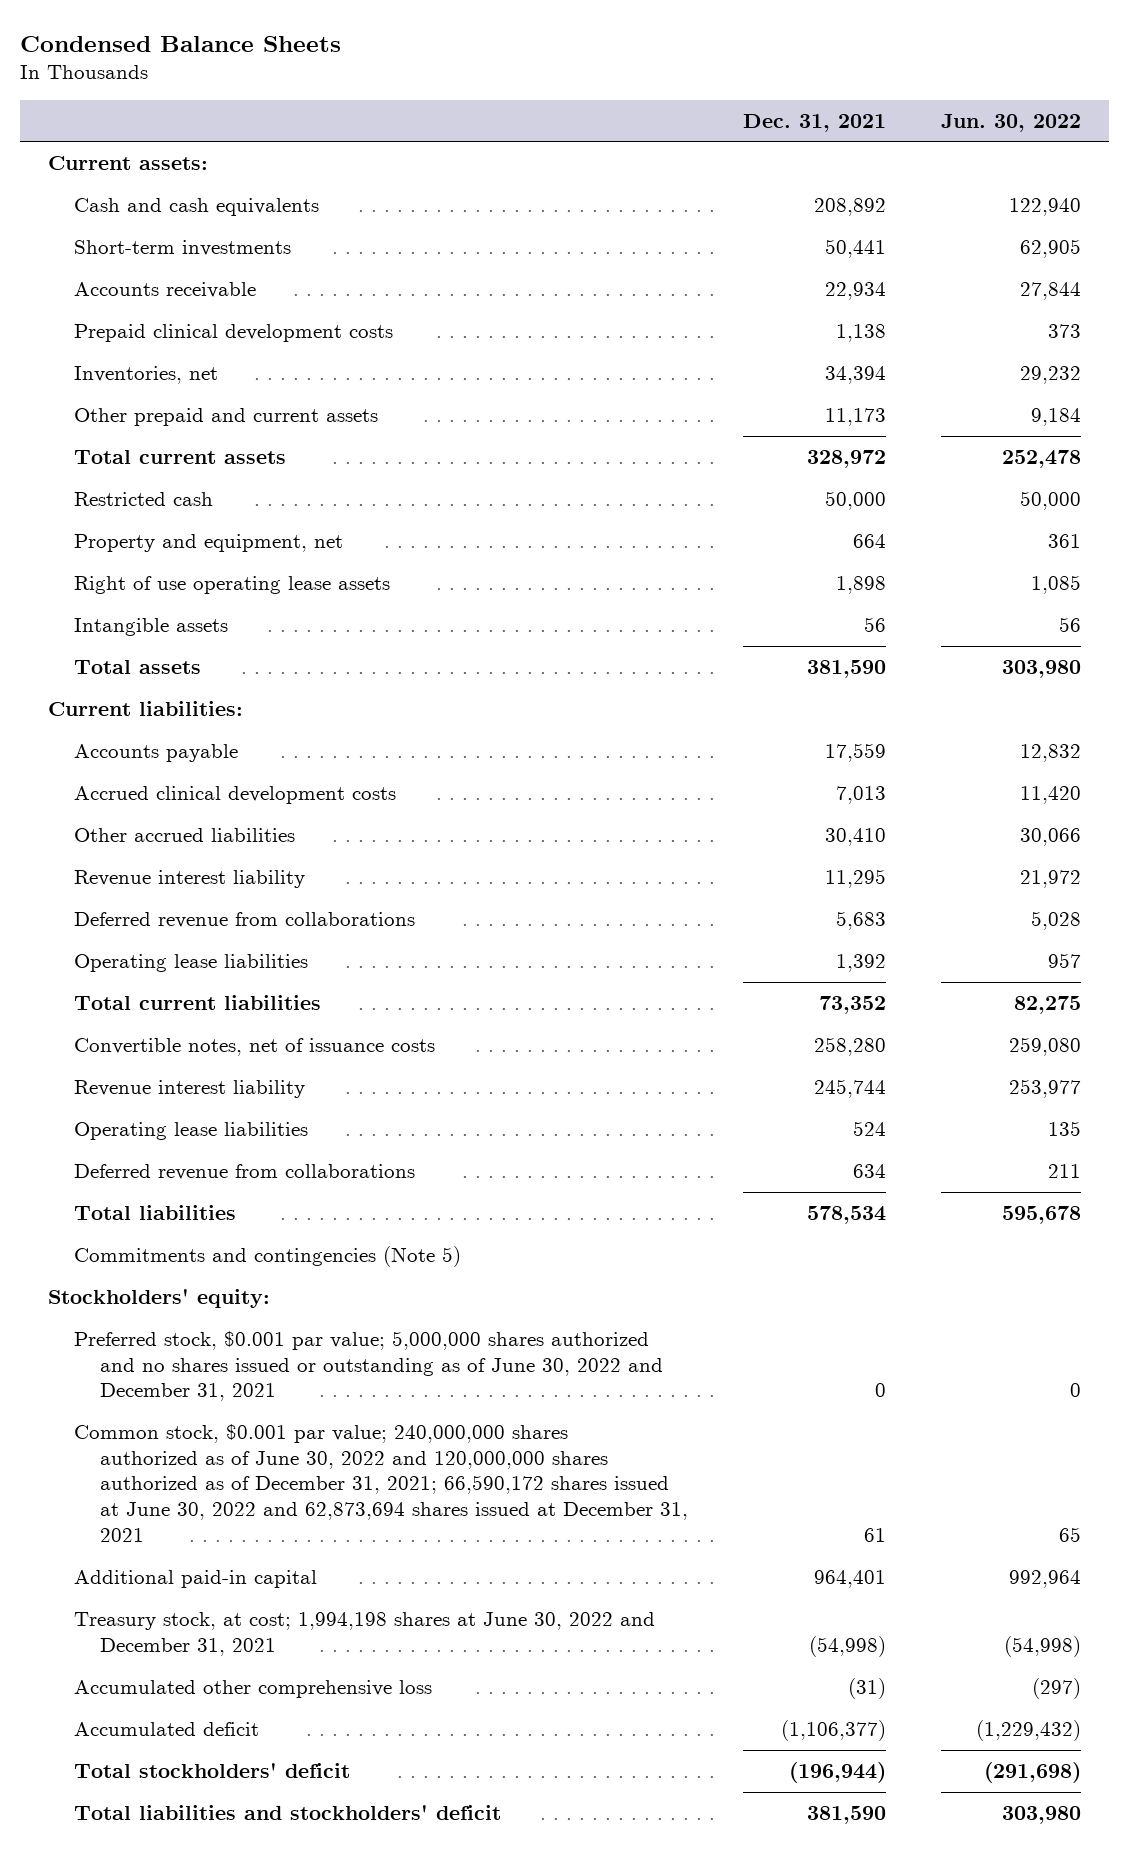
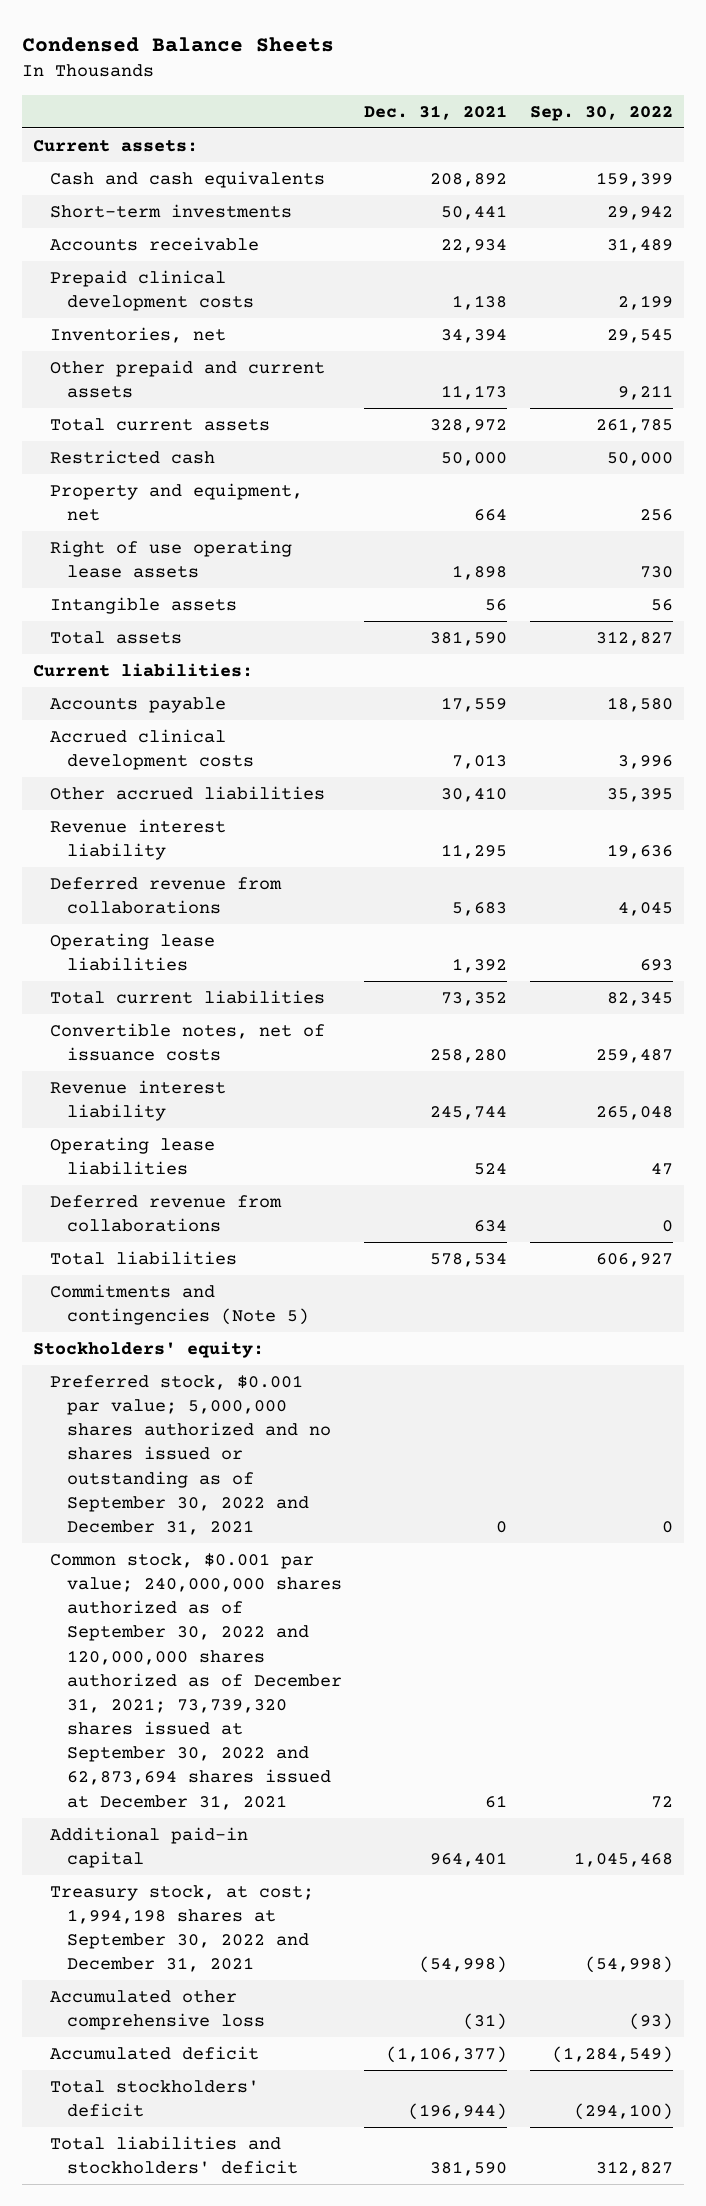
- | Dec. 31, 2021 | Jun. 30, 2022
+ | Dec. 31, 2021 | Sep. 30, 2022
- Preferred stock, $0.001 par value; 5,000,000 shares authorized and no shares issued or outstanding as of June 30, 2022 and December 31, 2021 | 0 | 0
- Common stock, $0.001 par value; 240,000,000 shares authorized as of June 30, 2022 and 120,000,000 shares authorized as of December 31, 2021; 66,590,172 shares issued at June 30, 2022 and 62,873,694 shares issued at December 31, 2021 | 61 | 65
+ Preferred stock, $0.001 par value; 5,000,000 shares authorized and no shares issued or outstanding as of September 30, 2022 and December 31, 2021 | 0 | 0
+ Common stock, $0.001 par value; 240,000,000 shares authorized as of September 30, 2022 and 120,000,000 shares authorized as of December 31, 2021; 73,739,320 shares issued at September 30, 2022 and 62,873,694 shares issued at December 31, 2021 | 61 | 72
- Treasury stock, at cost; 1,994,198 shares at June 30, 2022 and December 31, 2021 | (54,998) | (54,998)
+ Treasury stock, at cost; 1,994,198 shares at September 30, 2022 and December 31, 2021 | (54,998) | (54,998)

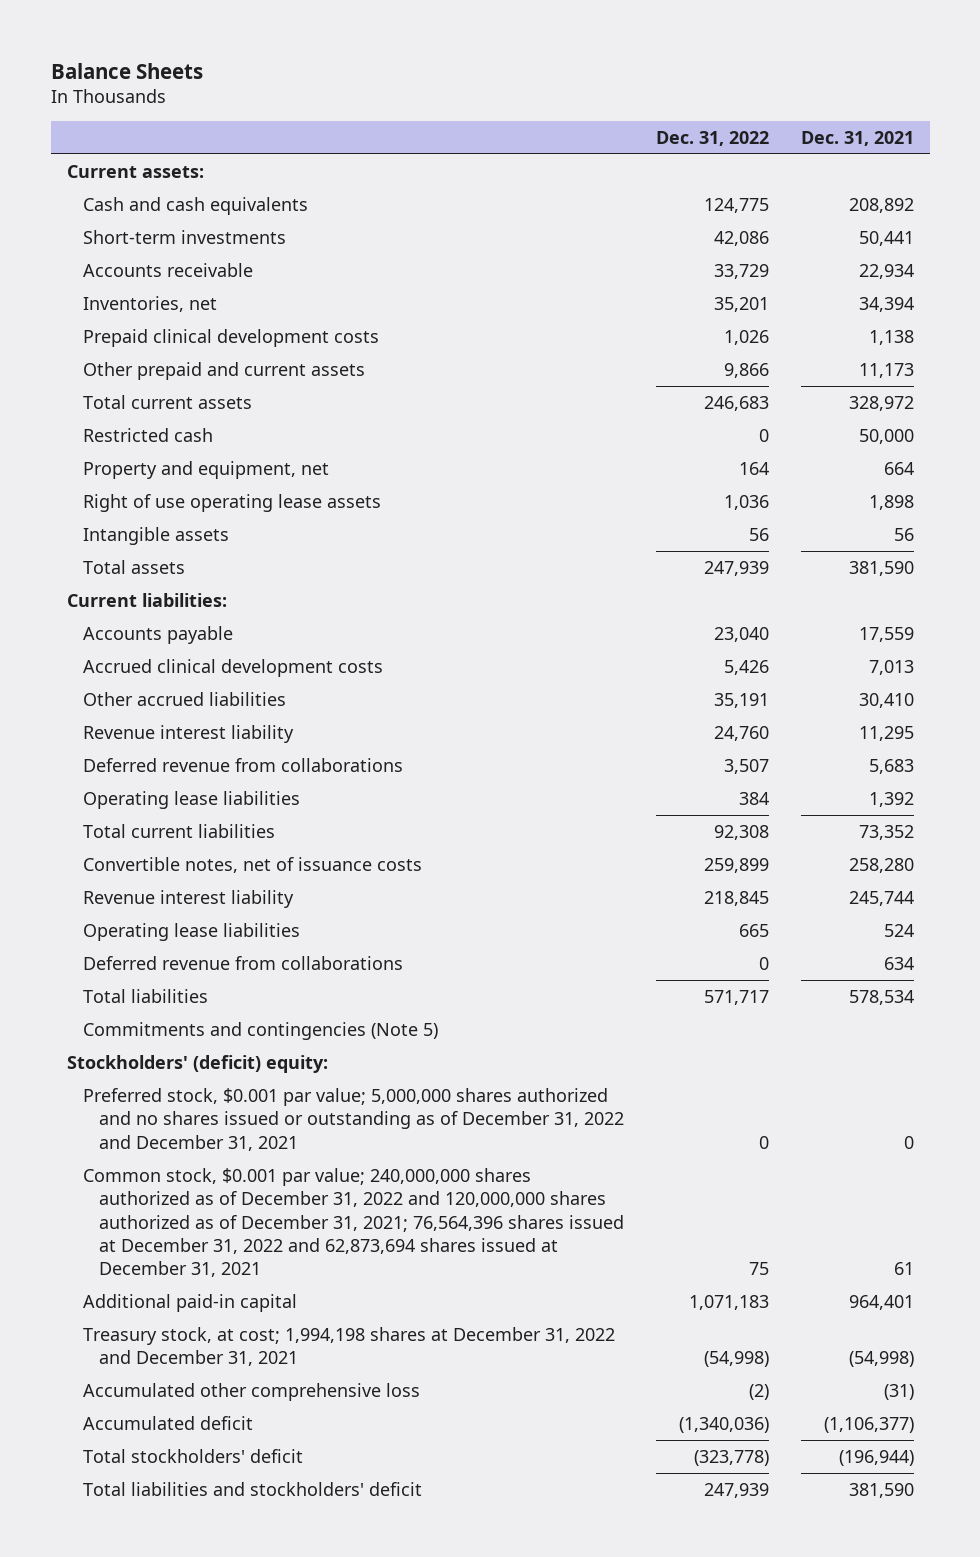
- Condensed Balance Sheets
+ Balance Sheets
- | Dec. 31, 2021 | Sep. 30, 2022
+ | Dec. 31, 2022 | Dec. 31, 2021
moved down: Prepaid clinical development costs | 1,026 | 1,138
- Stockholders' equity:
- Preferred stock, $0.001 par value; 5,000,000 shares authorized and no shares issued or outstanding as of September 30, 2022 and December 31, 2021 | 0 | 0
- Common stock, $0.001 par value; 240,000,000 shares authorized as of September 30, 2022 and 120,000,000 shares authorized as of December 31, 2021; 73,739,320 shares issued at September 30, 2022 and 62,873,694 shares issued at December 31, 2021 | 61 | 72
+ Stockholders' (deficit) equity:
+ Preferred stock, $0.001 par value; 5,000,000 shares authorized and no shares issued or outstanding as of December 31, 2022 and December 31, 2021 | 0 | 0
+ Common stock, $0.001 par value; 240,000,000 shares authorized as of December 31, 2022 and 120,000,000 shares authorized as of December 31, 2021; 76,564,396 shares issued at December 31, 2022 and 62,873,694 shares issued at December 31, 2021 | 75 | 61
- Treasury stock, at cost; 1,994,198 shares at September 30, 2022 and December 31, 2021 | (54,998) | (54,998)
+ Treasury stock, at cost; 1,994,198 shares at December 31, 2022 and December 31, 2021 | (54,998) | (54,998)

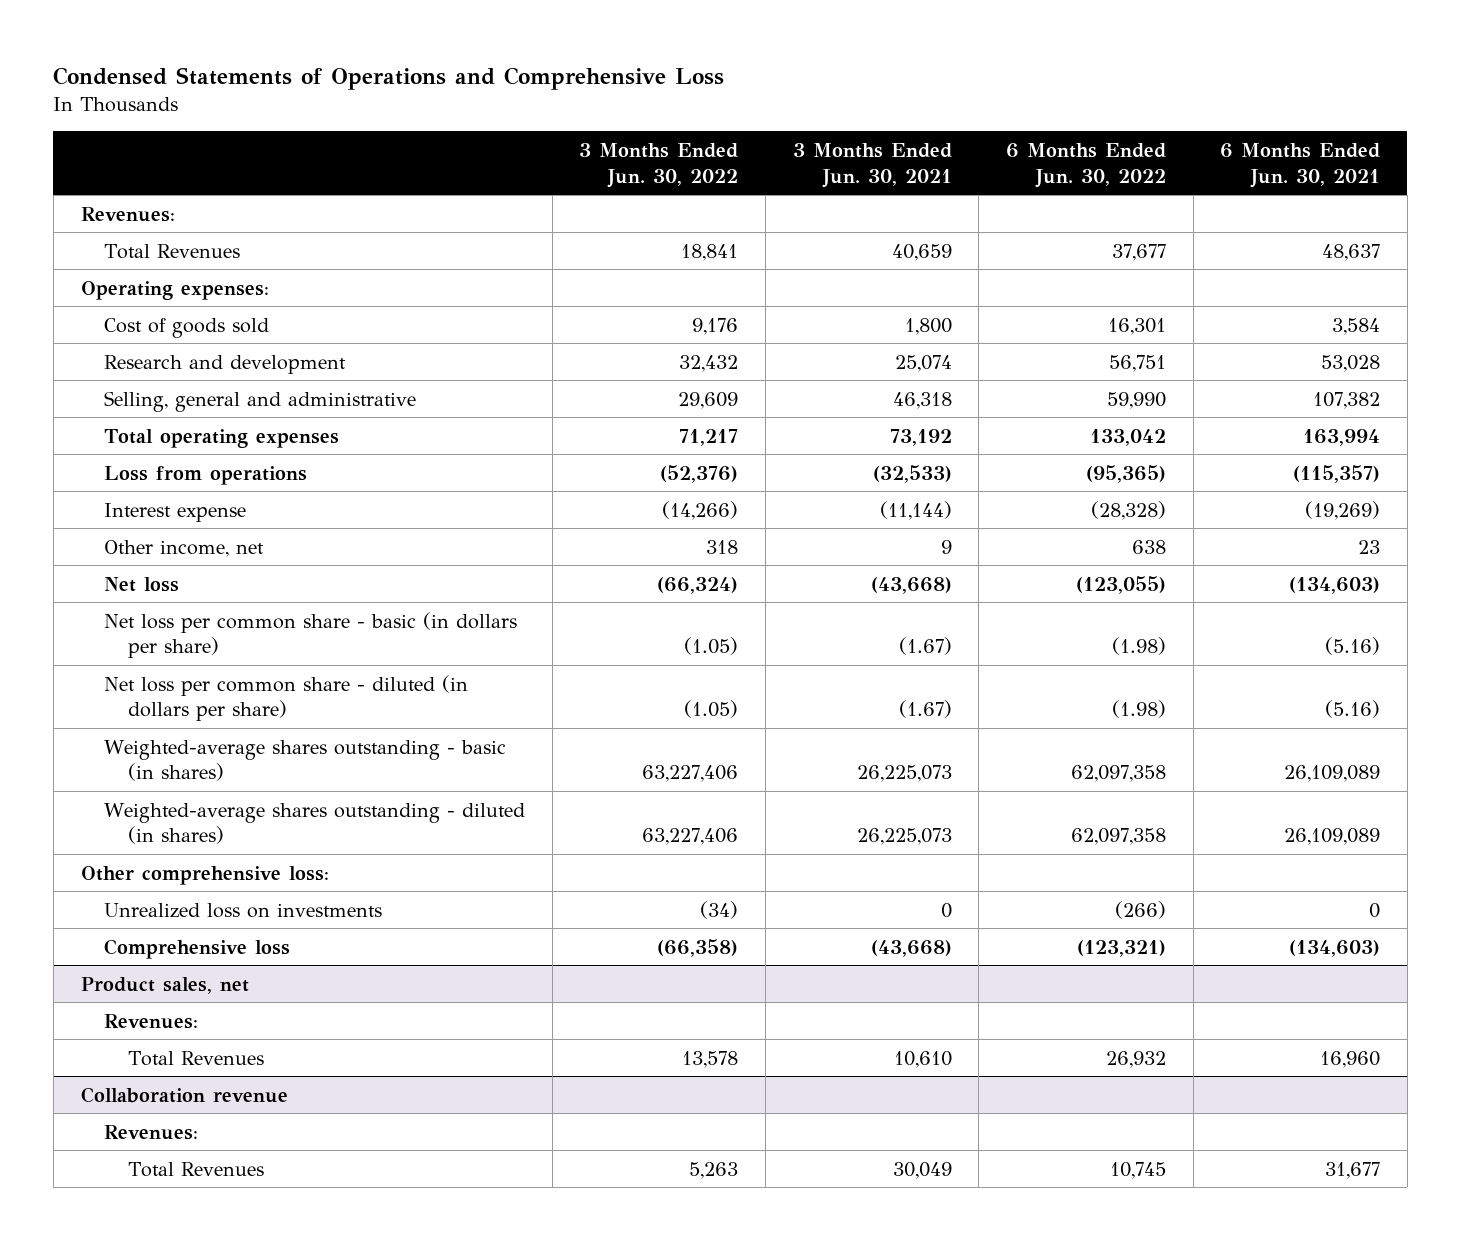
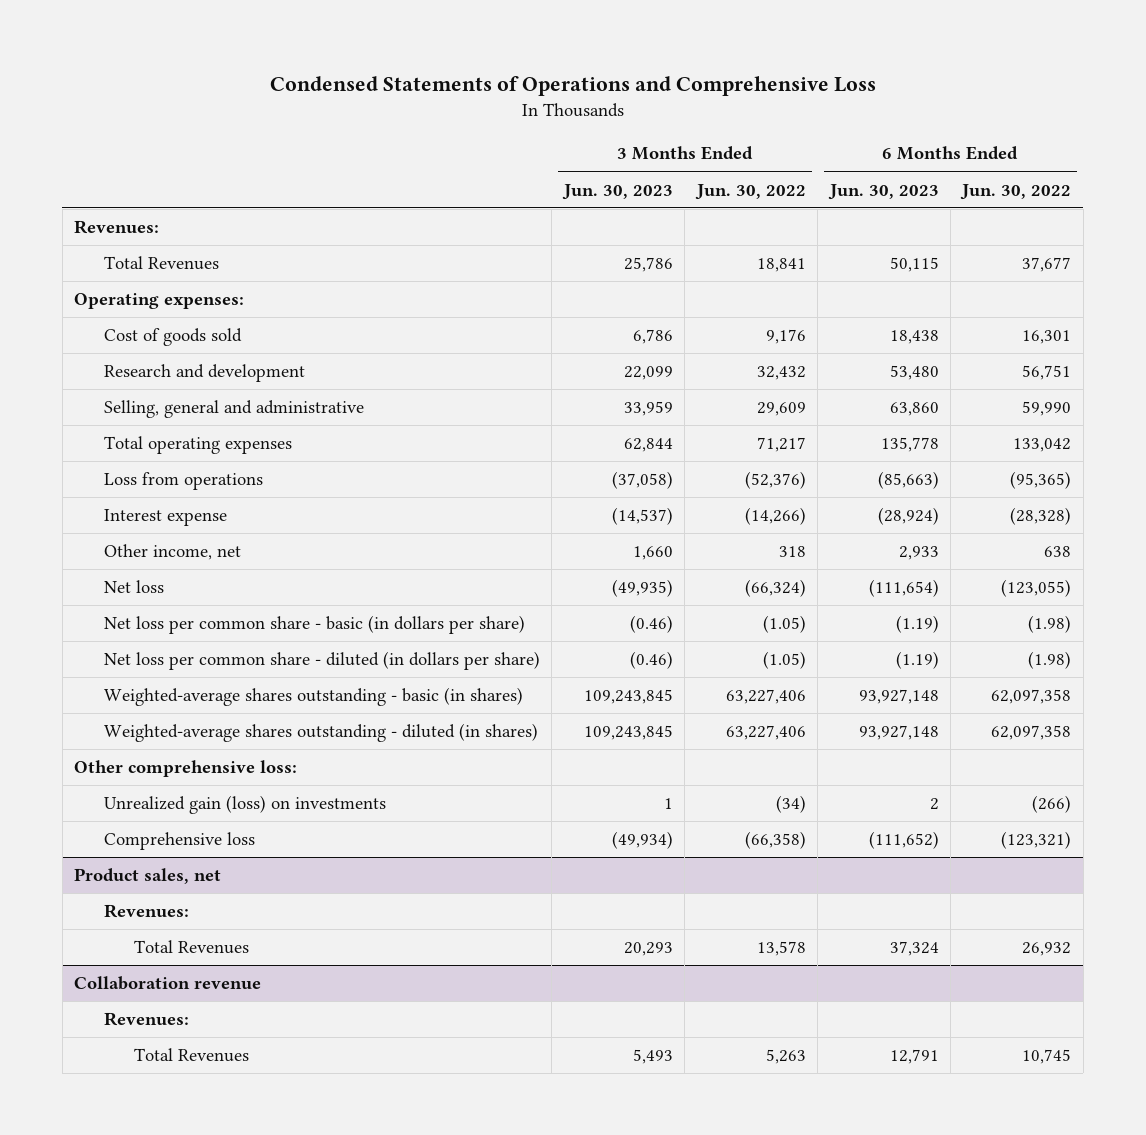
- | 3 Months Ended Jun. 30, 2022 | 3 Months Ended Jun. 30, 2021 | 6 Months Ended Jun. 30, 2022 | 6 Months Ended Jun. 30, 2021
+ | 3 Months Ended Jun. 30, 2023 | 3 Months Ended Jun. 30, 2022 | 6 Months Ended Jun. 30, 2023 | 6 Months Ended Jun. 30, 2022
- Unrealized loss on investments | (34) | 0 | (266) | 0
+ Unrealized gain (loss) on investments | 1 | (34) | 2 | (266)

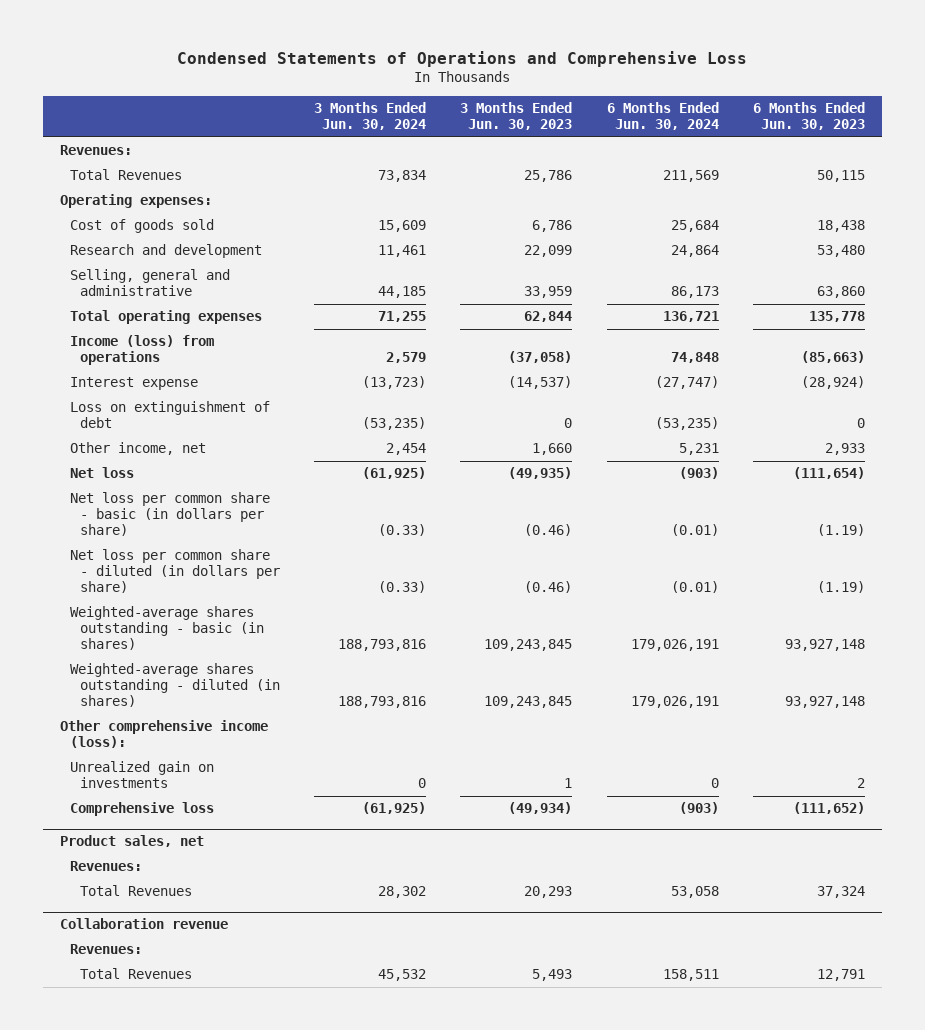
- | 3 Months Ended Jun. 30, 2023 | 3 Months Ended Jun. 30, 2022 | 6 Months Ended Jun. 30, 2023 | 6 Months Ended Jun. 30, 2022
+ | 3 Months Ended Jun. 30, 2024 | 3 Months Ended Jun. 30, 2023 | 6 Months Ended Jun. 30, 2024 | 6 Months Ended Jun. 30, 2023
- Loss from operations | (37,058) | (52,376) | (85,663) | (95,365)
+ Income (loss) from operations | 2,579 | (37,058) | 74,848 | (85,663)
+ Loss on extinguishment of debt | (53,235) | 0 | (53,235) | 0
- Other comprehensive loss:
- Unrealized gain (loss) on investments | 1 | (34) | 2 | (266)
+ Other comprehensive income (loss):
+ Unrealized gain on investments | 0 | 1 | 0 | 2

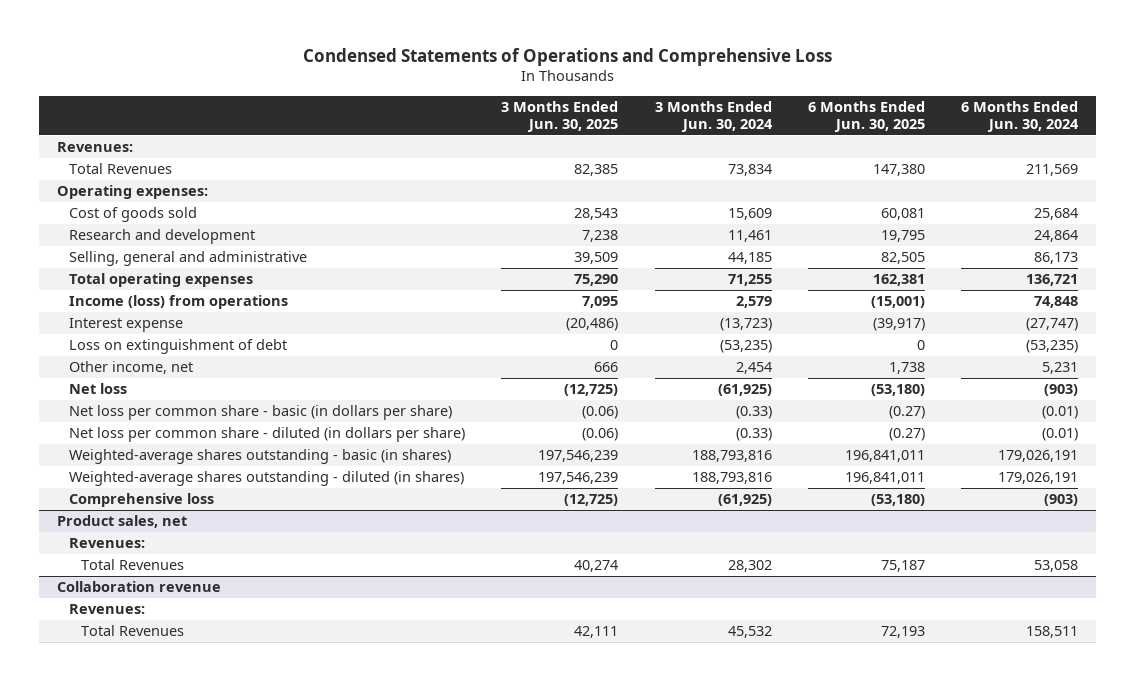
- | 3 Months Ended Jun. 30, 2024 | 3 Months Ended Jun. 30, 2023 | 6 Months Ended Jun. 30, 2024 | 6 Months Ended Jun. 30, 2023
+ | 3 Months Ended Jun. 30, 2025 | 3 Months Ended Jun. 30, 2024 | 6 Months Ended Jun. 30, 2025 | 6 Months Ended Jun. 30, 2024
- Other comprehensive income (loss):
- Unrealized gain on investments | 0 | 1 | 0 | 2

